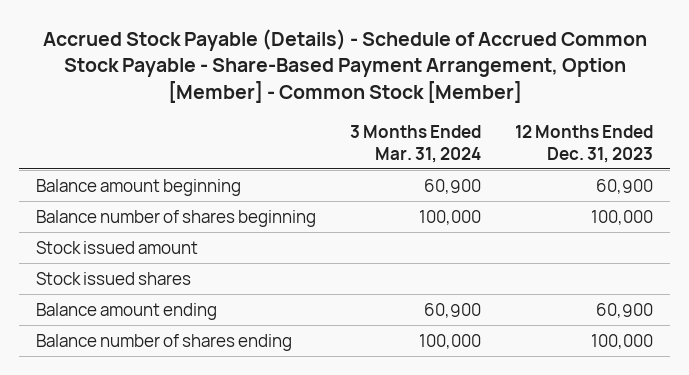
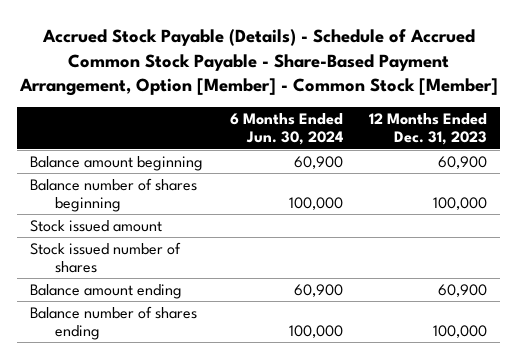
- | 3 Months Ended Mar. 31, 2024 | 12 Months Ended Dec. 31, 2023
+ | 6 Months Ended Jun. 30, 2024 | 12 Months Ended Dec. 31, 2023
- Stock issued shares
+ Stock issued number of shares

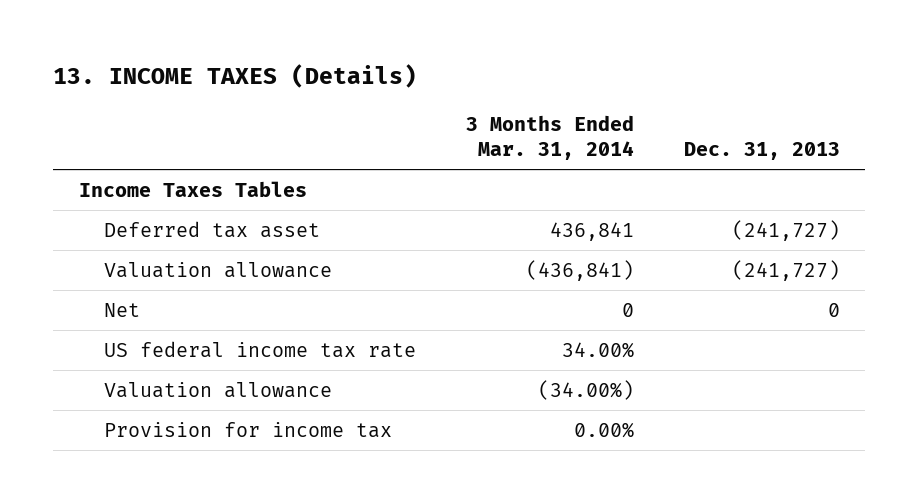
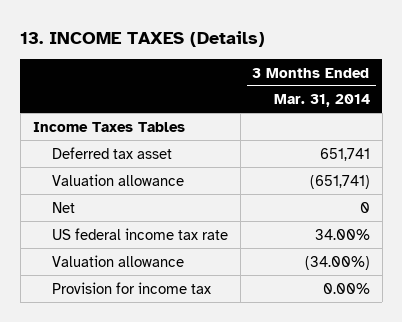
- | 3 Months Ended Mar. 31, 2014 | Dec. 31, 2013
+ | 3 Months Ended Mar. 31, 2014
- Deferred tax asset | 436,841 | (241,727)
- Valuation allowance | (436,841) | (241,727)
+ Deferred tax asset | 651,741
+ Valuation allowance | (651,741)

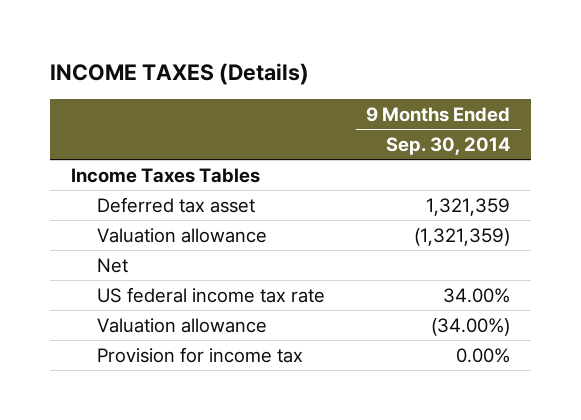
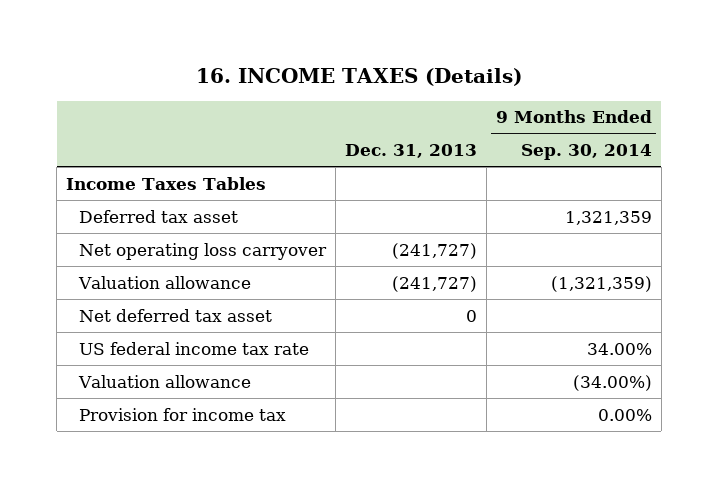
- INCOME TAXES (Details)
+ 16. INCOME TAXES (Details)
- | 9 Months Ended Sep. 30, 2014
+ | Dec. 31, 2013 | 9 Months Ended Sep. 30, 2014
+ Net operating loss carryover | (241,727) |
- Net
+ Net deferred tax asset | 0 |

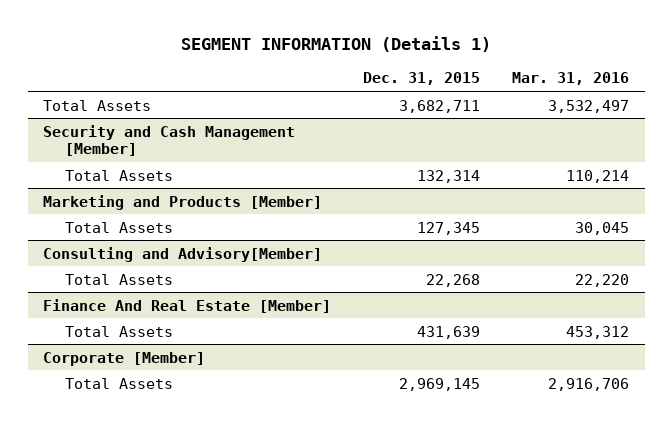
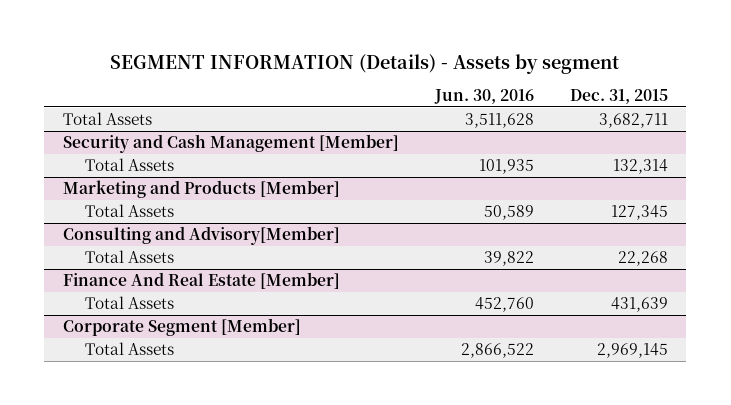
- SEGMENT INFORMATION (Details 1)
+ SEGMENT INFORMATION (Details) - Assets by segment
- | Dec. 31, 2015 | Mar. 31, 2016
+ | Jun. 30, 2016 | Dec. 31, 2015
- Corporate [Member]
+ Corporate Segment [Member]

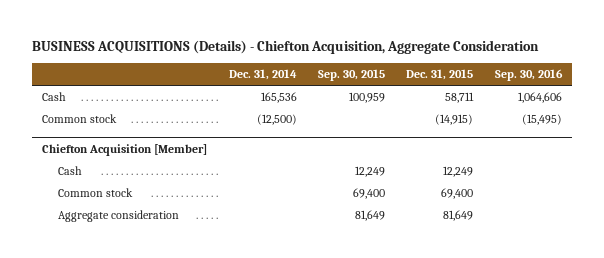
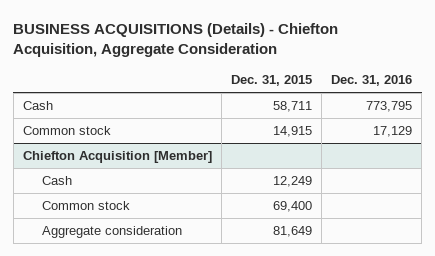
- | Dec. 31, 2014 | Sep. 30, 2015 | Dec. 31, 2015 | Sep. 30, 2016
+ | Dec. 31, 2015 | Dec. 31, 2016
- Common stock | (12,500) | | (14,915) | (15,495)
+ Common stock | 14,915 | 17,129

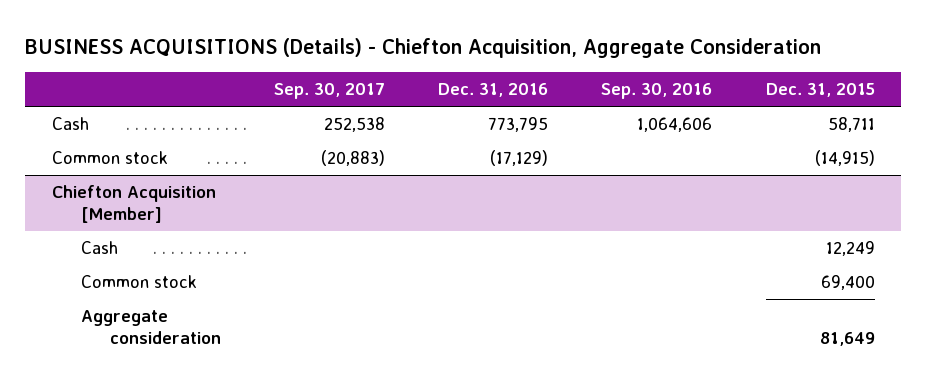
- | Dec. 31, 2015 | Dec. 31, 2016
+ | Sep. 30, 2017 | Dec. 31, 2016 | Sep. 30, 2016 | Dec. 31, 2015
- Common stock | 14,915 | 17,129
+ Common stock | (20,883) | (17,129) | | (14,915)

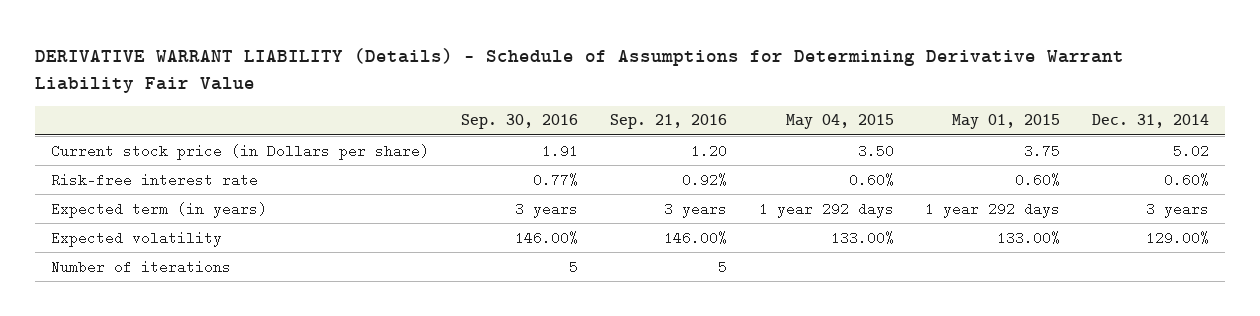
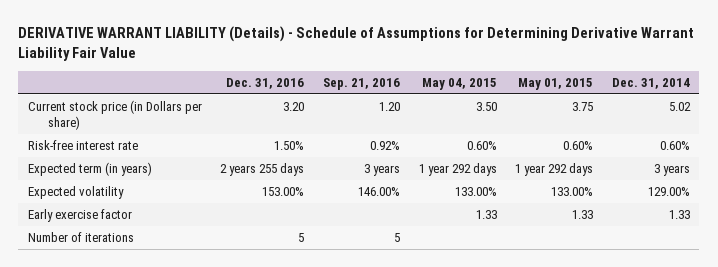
- | Sep. 30, 2016 | Sep. 21, 2016 | May 04, 2015 | May 01, 2015 | Dec. 31, 2014
+ | Dec. 31, 2016 | Sep. 21, 2016 | May 04, 2015 | May 01, 2015 | Dec. 31, 2014
+ Early exercise factor | | | 1.33 | 1.33 | 1.33

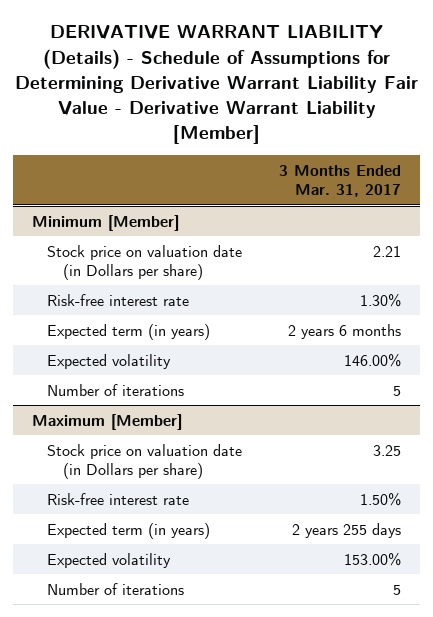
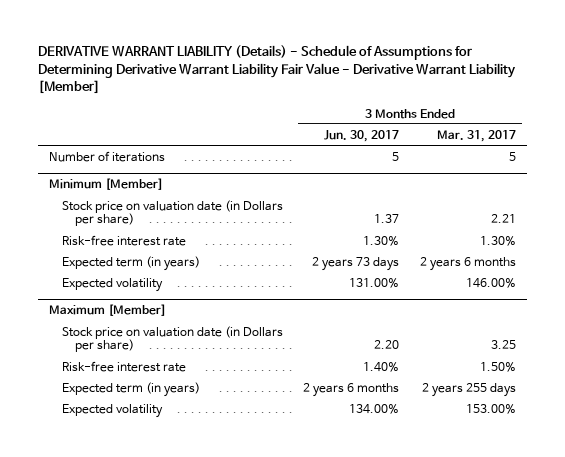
- | 3 Months Ended Mar. 31, 2017
+ | 3 Months Ended Jun. 30, 2017 | 3 Months Ended Mar. 31, 2017
+ Number of iterations | 5 | 5
@ Minimum [Member]
- Number of iterations | 5
@ Maximum [Member]
- Number of iterations | 5

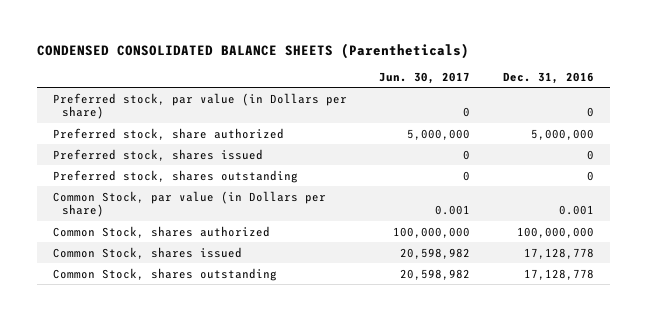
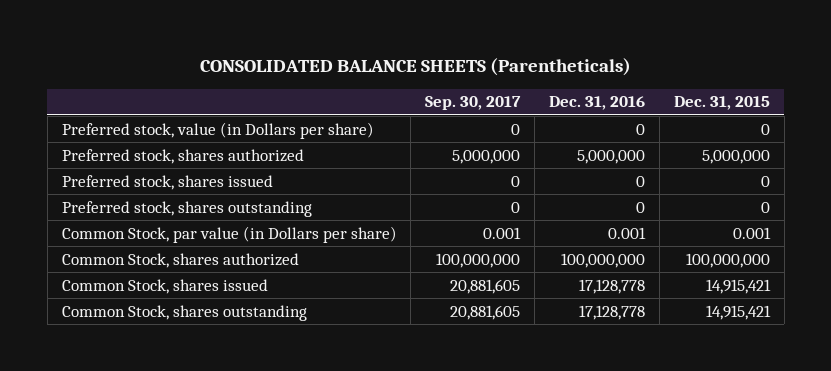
- CONDENSED CONSOLIDATED BALANCE SHEETS (Parentheticals)
+ CONSOLIDATED BALANCE SHEETS (Parentheticals)
- | Jun. 30, 2017 | Dec. 31, 2016
+ | Sep. 30, 2017 | Dec. 31, 2016 | Dec. 31, 2015
- Preferred stock, par value (in Dollars per share) | 0 | 0
- Preferred stock, share authorized | 5,000,000 | 5,000,000
+ Preferred stock, value (in Dollars per share) | 0 | 0 | 0
+ Preferred stock, shares authorized | 5,000,000 | 5,000,000 | 5,000,000

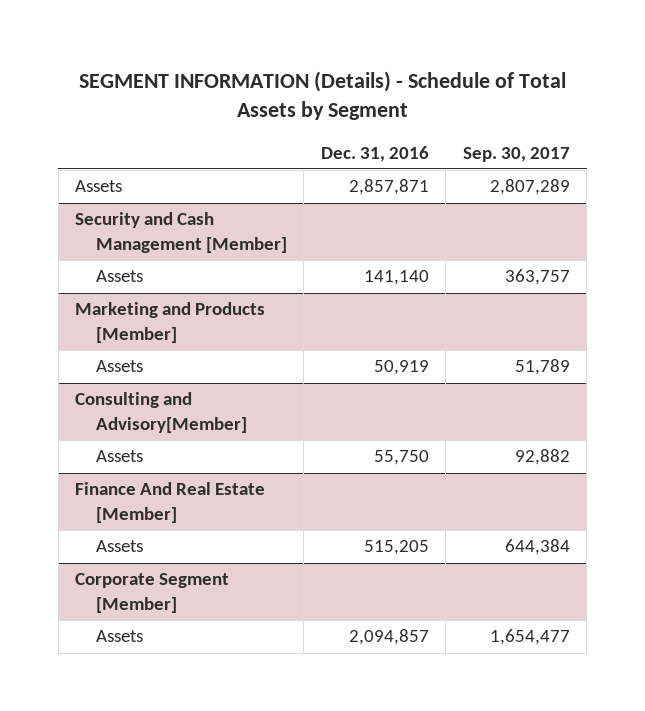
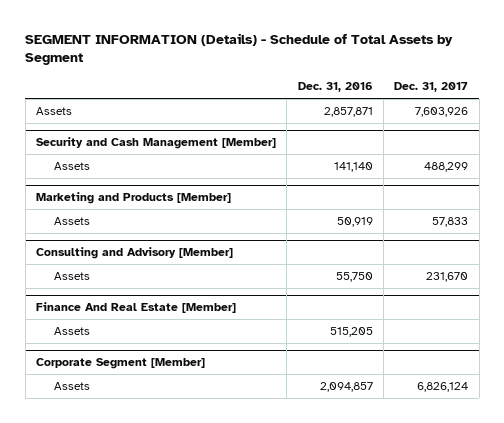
- | Dec. 31, 2016 | Sep. 30, 2017
+ | Dec. 31, 2016 | Dec. 31, 2017
- Consulting and Advisory[Member]
+ Consulting and Advisory [Member]

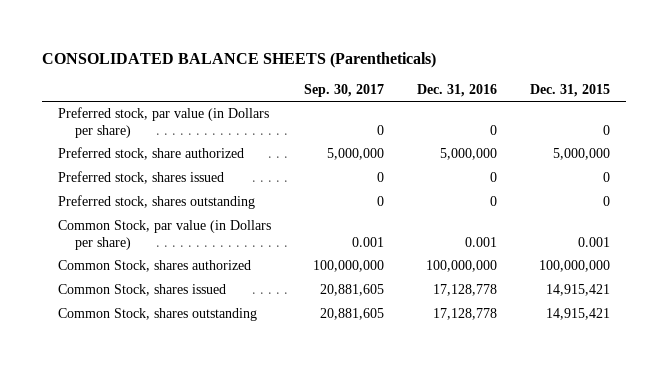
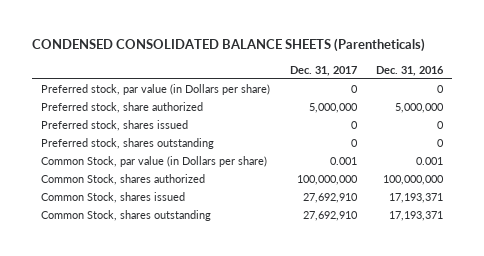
- CONSOLIDATED BALANCE SHEETS (Parentheticals)
+ CONDENSED CONSOLIDATED BALANCE SHEETS (Parentheticals)
- | Sep. 30, 2017 | Dec. 31, 2016 | Dec. 31, 2015
+ | Dec. 31, 2017 | Dec. 31, 2016
- Common Stock, shares issued | 20,881,605 | 17,128,778 | 14,915,421
- Common Stock, shares outstanding | 20,881,605 | 17,128,778 | 14,915,421
+ Common Stock, shares issued | 27,692,910 | 17,193,371
+ Common Stock, shares outstanding | 27,692,910 | 17,193,371

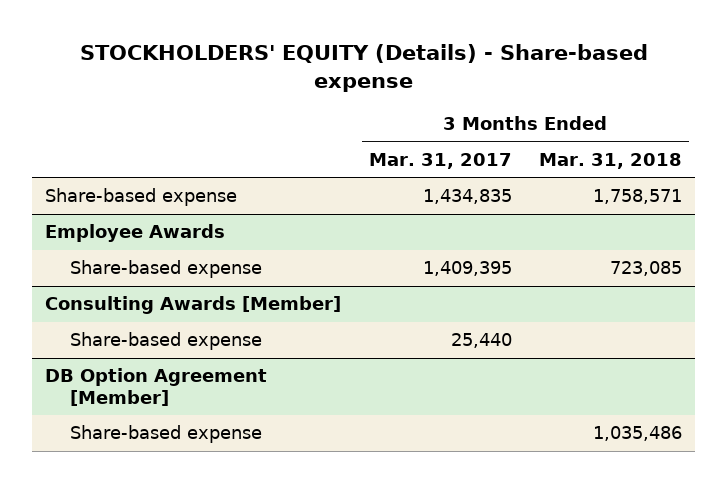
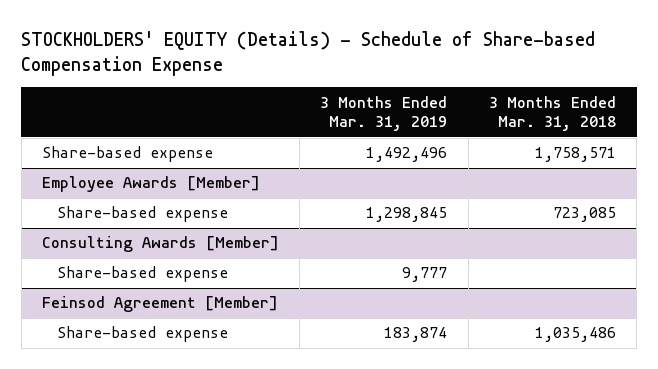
- STOCKHOLDERS' EQUITY (Details) - Share-based expense
+ STOCKHOLDERS' EQUITY (Details) - Schedule of Share-based Compensation Expense
- | 3 Months Ended Mar. 31, 2017 | 3 Months Ended Mar. 31, 2018
+ | 3 Months Ended Mar. 31, 2019 | 3 Months Ended Mar. 31, 2018
- Employee Awards
+ Employee Awards [Member]
- DB Option Agreement [Member]
+ Feinsod Agreement [Member]

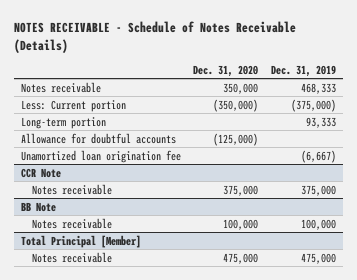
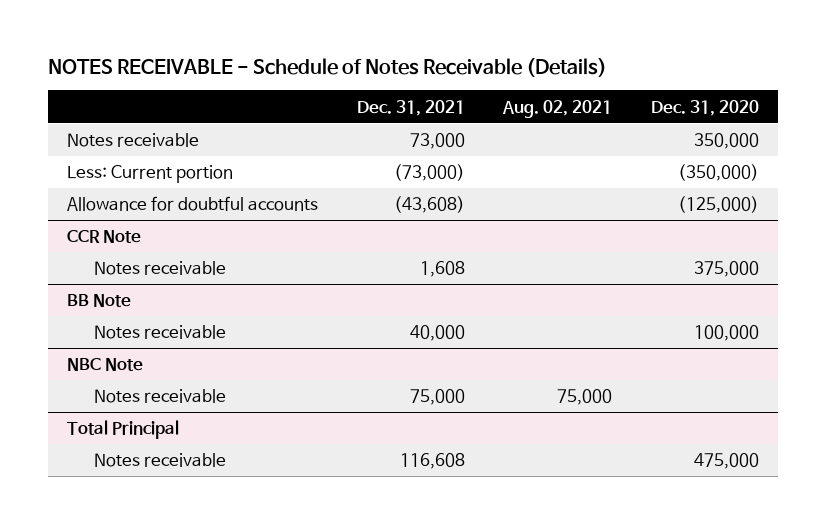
- | Dec. 31, 2020 | Dec. 31, 2019
+ | Dec. 31, 2021 | Aug. 02, 2021 | Dec. 31, 2020
- Long-term portion | | 93,333
- Unamortized loan origination fee | | (6,667)
- Total Principal [Member]
+ NBC Note
+ Notes receivable | 75,000 | 75,000 |
+ Total Principal

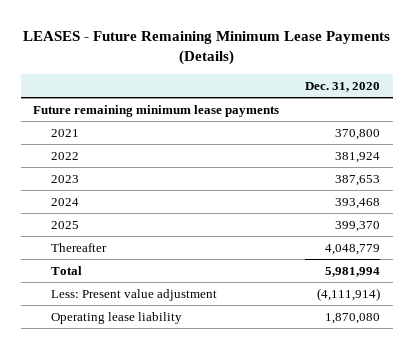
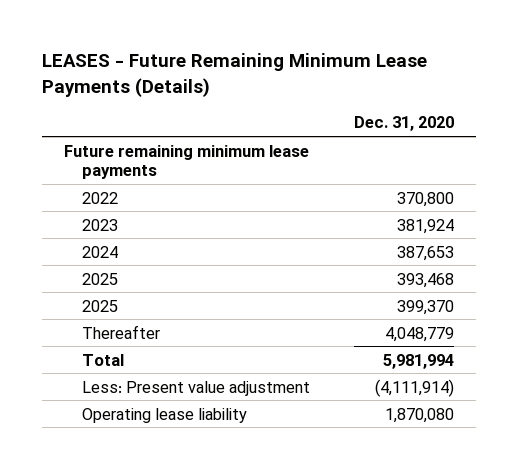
- 2021 | 370,800
- 2022 | 381,924
- 2023 | 387,653
- 2024 | 393,468
+ 2022 | 370,800
+ 2023 | 381,924
+ 2024 | 387,653
+ 2025 | 393,468

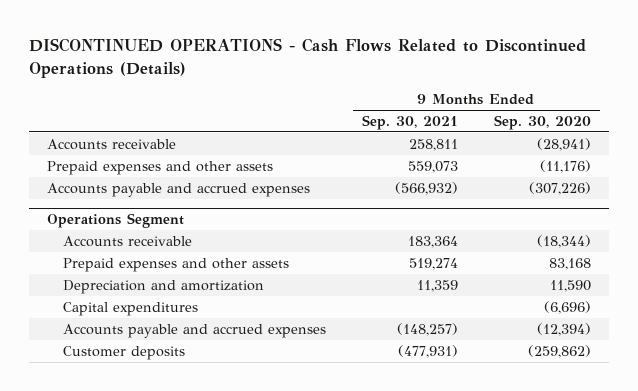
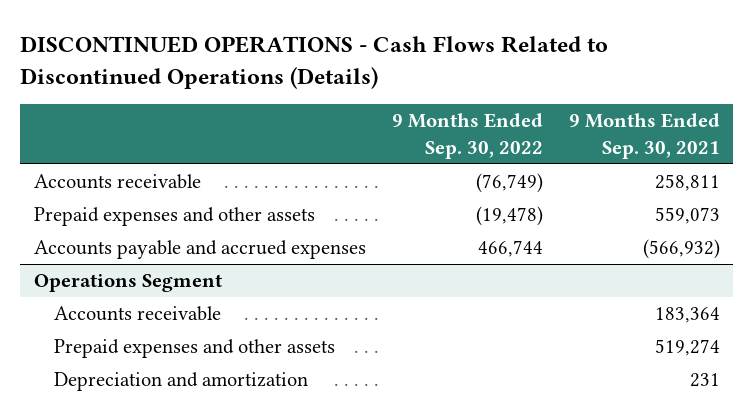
- | 9 Months Ended Sep. 30, 2021 | 9 Months Ended Sep. 30, 2020
+ | 9 Months Ended Sep. 30, 2022 | 9 Months Ended Sep. 30, 2021
@ Operations Segment
- Depreciation and amortization | 11,359 | 11,590
- Capital expenditures | | (6,696)
- Accounts payable and accrued expenses | (148,257) | (12,394)
- Customer deposits | (477,931) | (259,862)
+ Depreciation and amortization | | 231

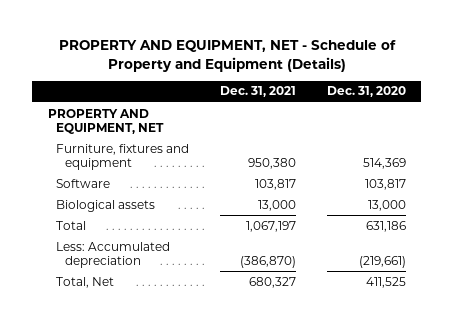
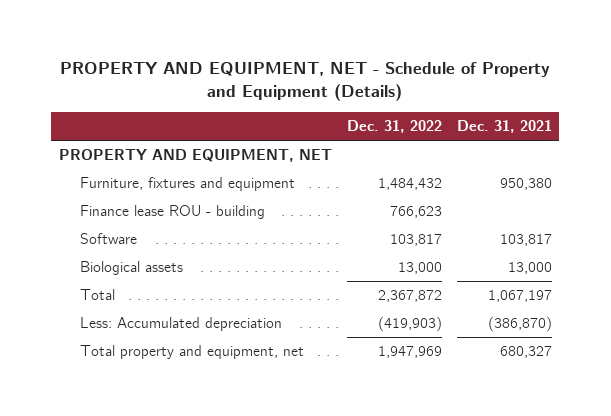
- | Dec. 31, 2021 | Dec. 31, 2020
+ | Dec. 31, 2022 | Dec. 31, 2021
+ Finance lease ROU - building | 766,623 |
- Total, Net | 680,327 | 411,525
+ Total property and equipment, net | 1,947,969 | 680,327

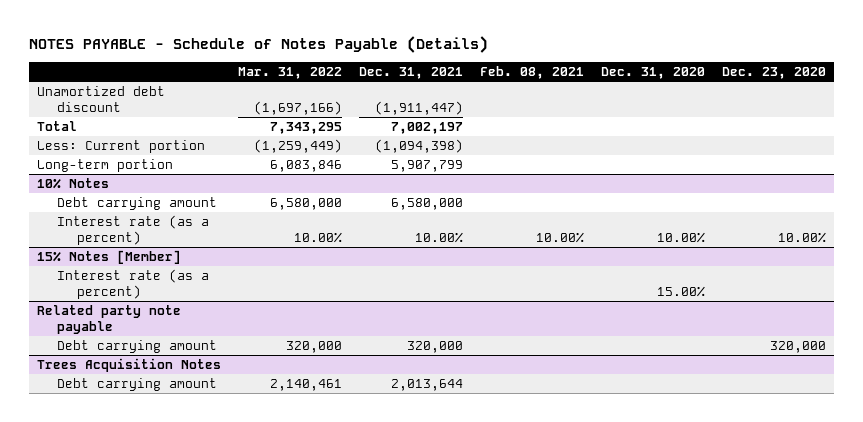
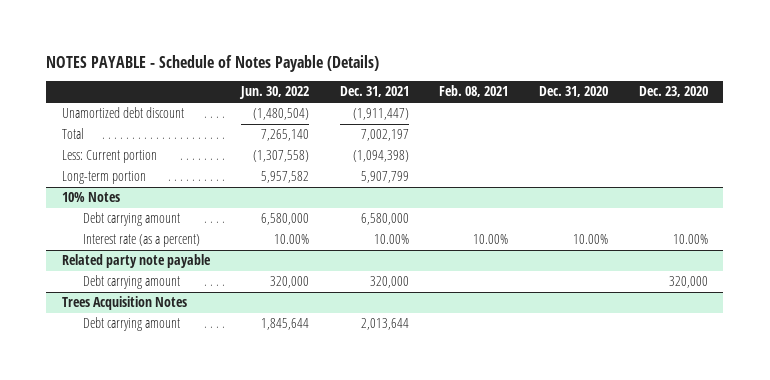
- | Mar. 31, 2022 | Dec. 31, 2021 | Feb. 08, 2021 | Dec. 31, 2020 | Dec. 23, 2020
+ | Jun. 30, 2022 | Dec. 31, 2021 | Feb. 08, 2021 | Dec. 31, 2020 | Dec. 23, 2020
- 15% Notes [Member]
- Interest rate (as a percent) | | | | 15.00% |

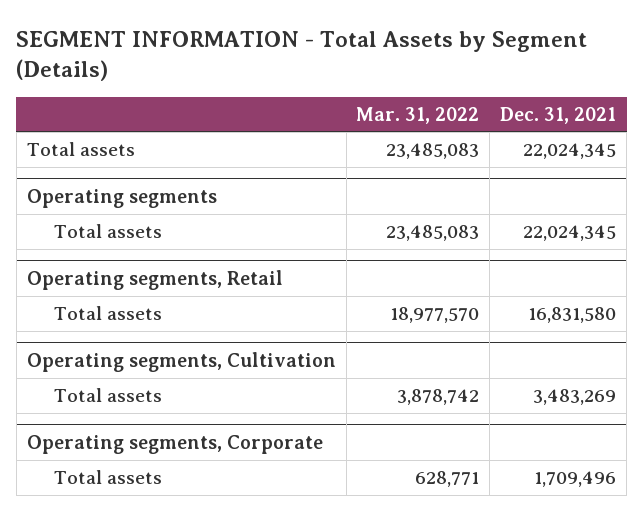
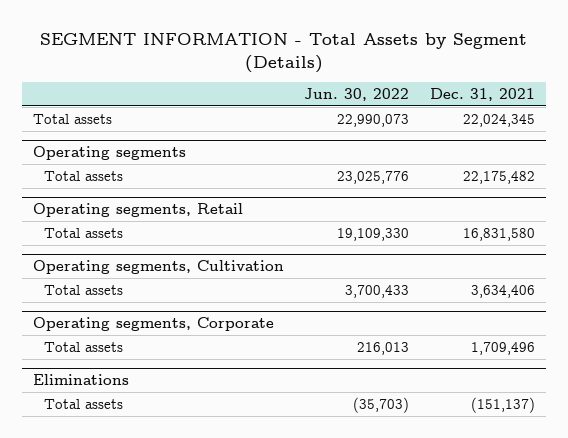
- | Mar. 31, 2022 | Dec. 31, 2021
+ | Jun. 30, 2022 | Dec. 31, 2021
@ Operating segments
- Total assets | 23,485,083 | 22,024,345
+ Total assets | 23,025,776 | 22,175,482
@ Operating segments, Cultivation
- Total assets | 3,878,742 | 3,483,269
+ Total assets | 3,700,433 | 3,634,406
+ Eliminations
+ Total assets | (35,703) | (151,137)

